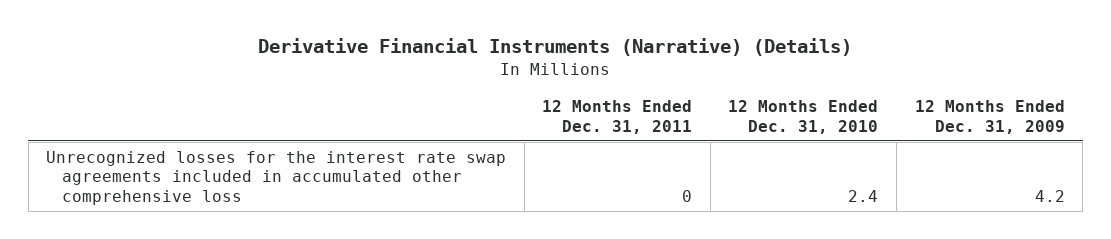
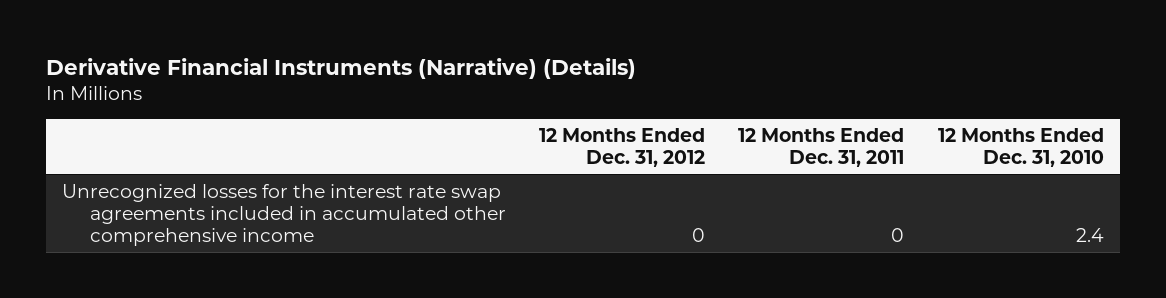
- | 12 Months Ended Dec. 31, 2011 | 12 Months Ended Dec. 31, 2010 | 12 Months Ended Dec. 31, 2009
+ | 12 Months Ended Dec. 31, 2012 | 12 Months Ended Dec. 31, 2011 | 12 Months Ended Dec. 31, 2010
- Unrecognized losses for the interest rate swap agreements included in accumulated other comprehensive loss | 0 | 2.4 | 4.2
+ Unrecognized losses for the interest rate swap agreements included in accumulated other comprehensive income | 0 | 0 | 2.4

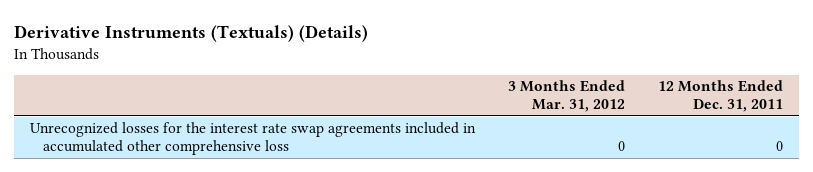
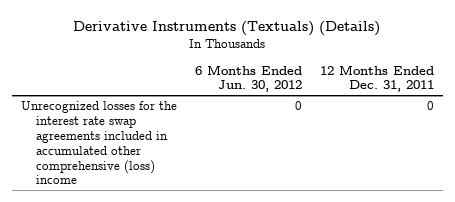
- | 3 Months Ended Mar. 31, 2012 | 12 Months Ended Dec. 31, 2011
+ | 6 Months Ended Jun. 30, 2012 | 12 Months Ended Dec. 31, 2011
- Unrecognized losses for the interest rate swap agreements included in accumulated other comprehensive loss | 0 | 0
+ Unrecognized losses for the interest rate swap agreements included in accumulated other comprehensive (loss) income | 0 | 0

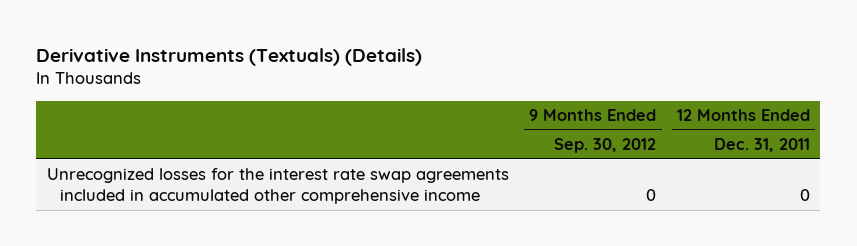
- | 6 Months Ended Jun. 30, 2012 | 12 Months Ended Dec. 31, 2011
+ | 9 Months Ended Sep. 30, 2012 | 12 Months Ended Dec. 31, 2011
- Unrecognized losses for the interest rate swap agreements included in accumulated other comprehensive (loss) income | 0 | 0
+ Unrecognized losses for the interest rate swap agreements included in accumulated other comprehensive income | 0 | 0

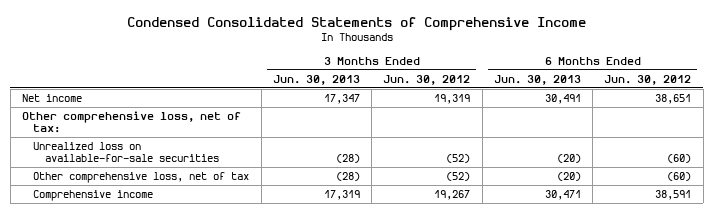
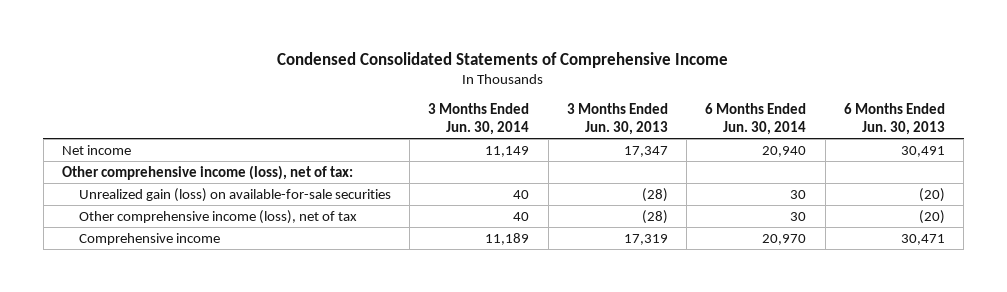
- | 3 Months Ended Jun. 30, 2013 | 3 Months Ended Jun. 30, 2012 | 6 Months Ended Jun. 30, 2013 | 6 Months Ended Jun. 30, 2012
+ | 3 Months Ended Jun. 30, 2014 | 3 Months Ended Jun. 30, 2013 | 6 Months Ended Jun. 30, 2014 | 6 Months Ended Jun. 30, 2013
- Other comprehensive loss, net of tax:
- Unrealized loss on available-for-sale securities | (28) | (52) | (20) | (60)
- Other comprehensive loss, net of tax | (28) | (52) | (20) | (60)
+ Other comprehensive income (loss), net of tax:
+ Unrealized gain (loss) on available-for-sale securities | 40 | (28) | 30 | (20)
+ Other comprehensive income (loss), net of tax | 40 | (28) | 30 | (20)

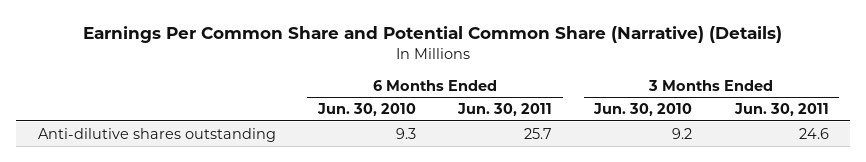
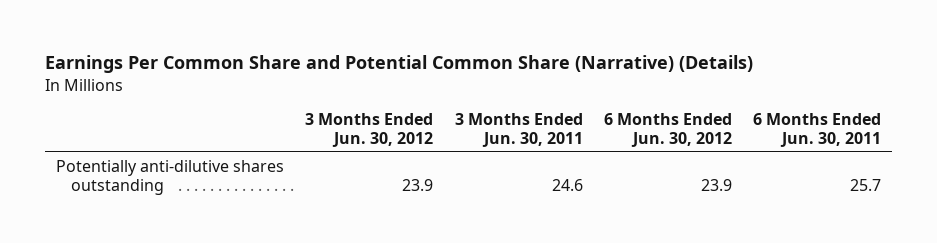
- | 6 Months Ended Jun. 30, 2010 | 6 Months Ended Jun. 30, 2011 | 3 Months Ended Jun. 30, 2010 | 3 Months Ended Jun. 30, 2011
+ | 3 Months Ended Jun. 30, 2012 | 3 Months Ended Jun. 30, 2011 | 6 Months Ended Jun. 30, 2012 | 6 Months Ended Jun. 30, 2011
- Anti-dilutive shares outstanding | 9.3 | 25.7 | 9.2 | 24.6
+ Potentially anti-dilutive shares outstanding | 23.9 | 24.6 | 23.9 | 25.7

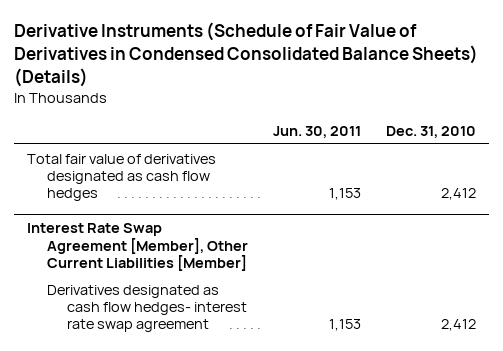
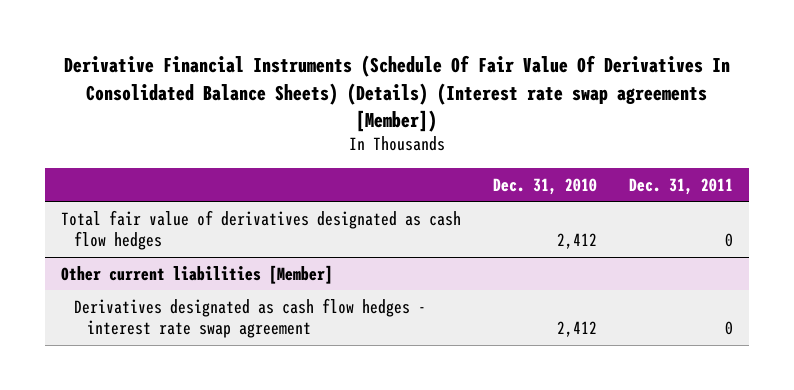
- Derivative Instruments (Schedule of Fair Value of Derivatives in Condensed Consolidated Balance Sheets) (Details)
+ Derivative Financial Instruments (Schedule Of Fair Value Of Derivatives In Consolidated Balance Sheets) (Details) (Interest rate swap agreements [Member])
- | Jun. 30, 2011 | Dec. 31, 2010
+ | Dec. 31, 2010 | Dec. 31, 2011
- Interest Rate Swap Agreement [Member], Other Current Liabilities [Member]
- Derivatives designated as cash flow hedges- interest rate swap agreement | 1,153 | 2,412
+ Other current liabilities [Member]
+ Derivatives designated as cash flow hedges - interest rate swap agreement | 2,412 | 0

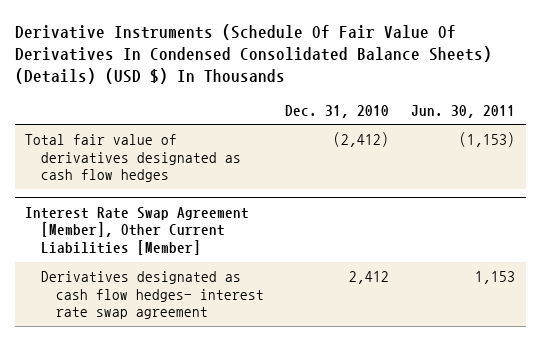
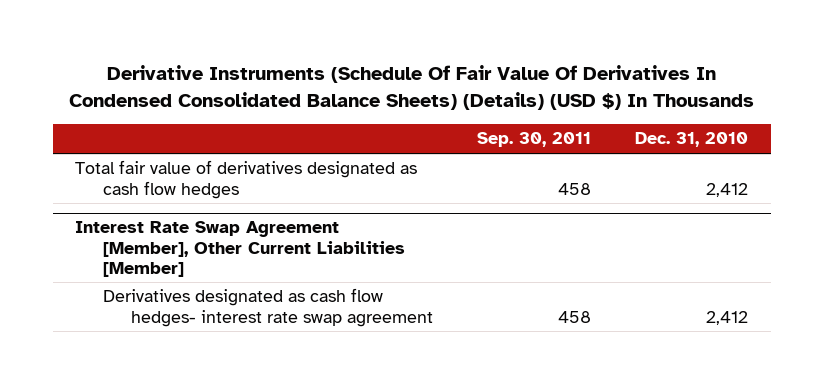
- | Dec. 31, 2010 | Jun. 30, 2011
+ | Sep. 30, 2011 | Dec. 31, 2010
- Total fair value of derivatives designated as cash flow hedges | (2,412) | (1,153)
+ Total fair value of derivatives designated as cash flow hedges | 458 | 2,412

